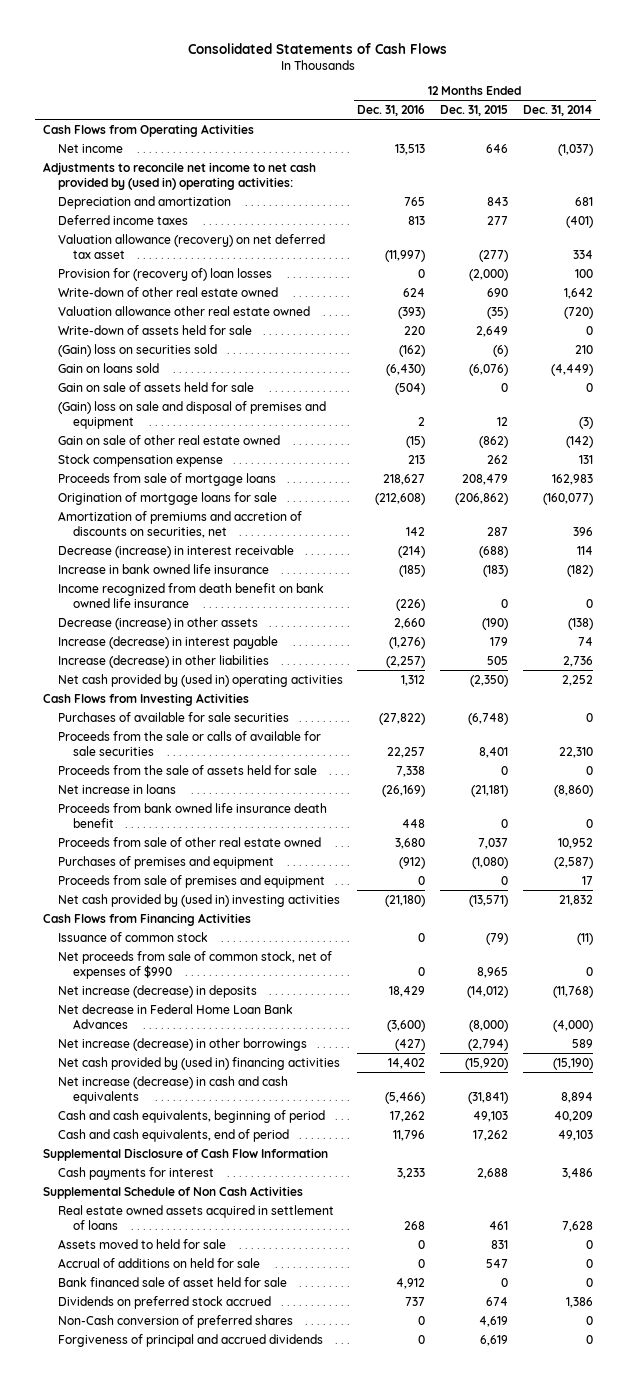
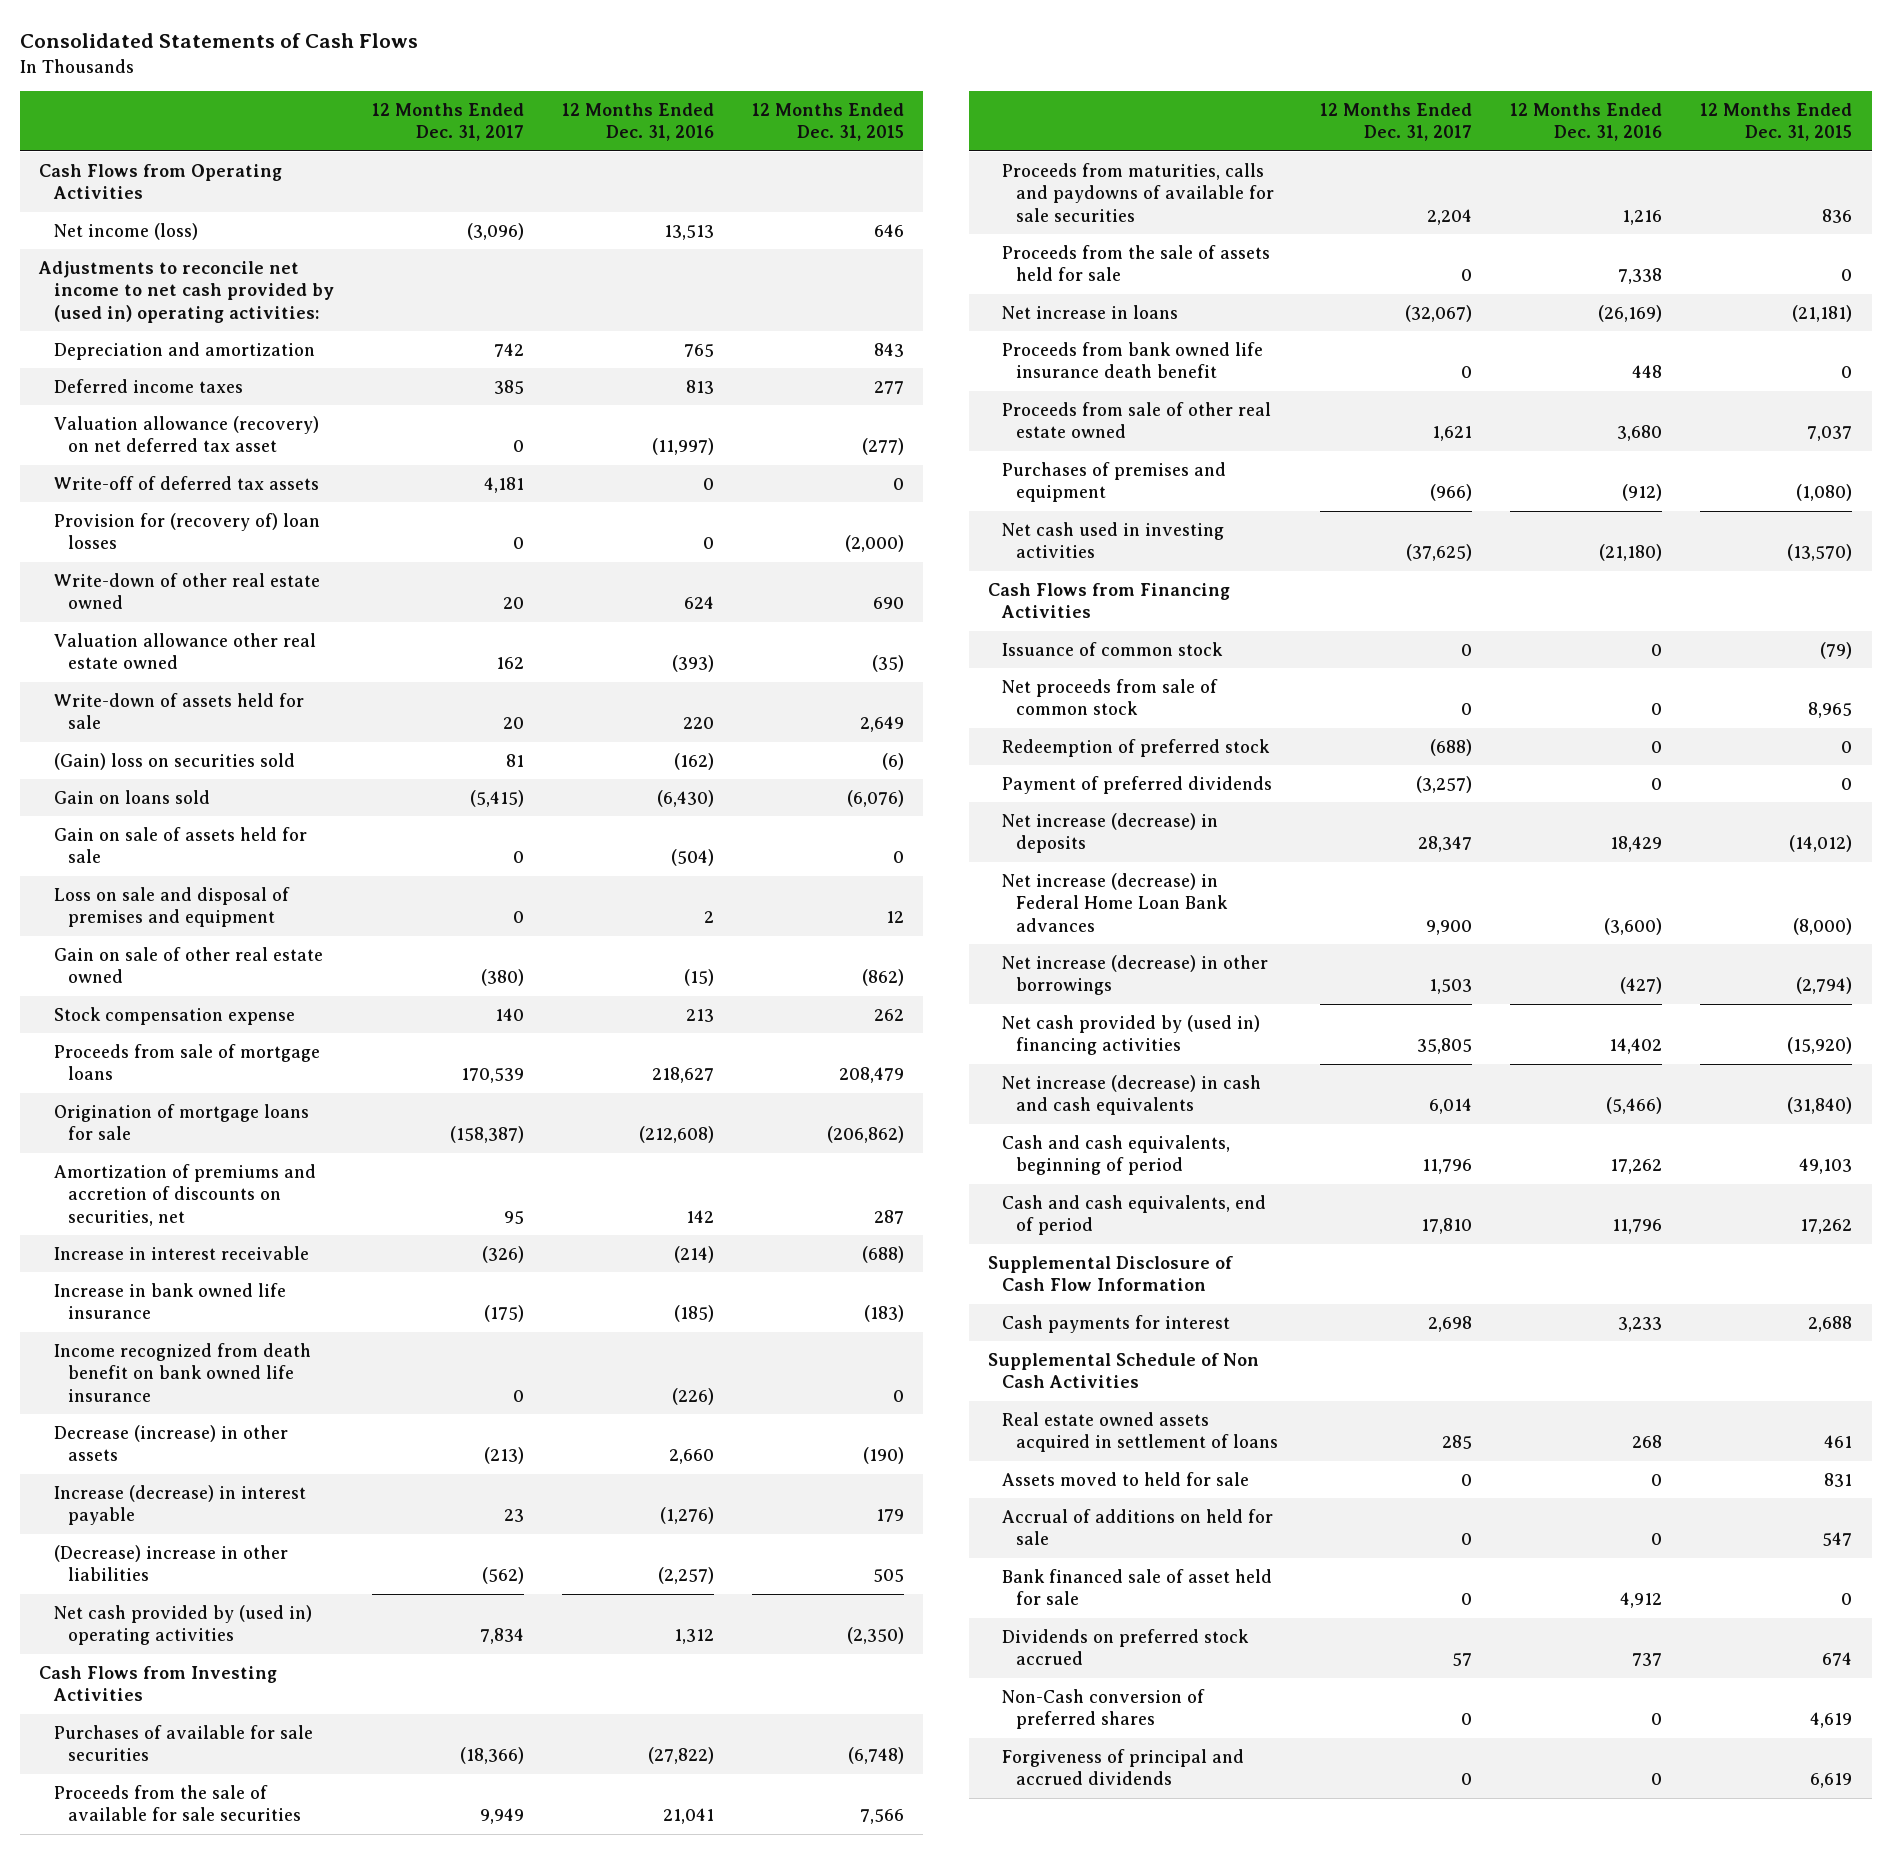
- | 12 Months Ended Dec. 31, 2016 | 12 Months Ended Dec. 31, 2015 | 12 Months Ended Dec. 31, 2014
+ | 12 Months Ended Dec. 31, 2017 | 12 Months Ended Dec. 31, 2016 | 12 Months Ended Dec. 31, 2015
- Net income | 13,513 | 646 | (1,037)
+ Net income (loss) | (3,096) | 13,513 | 646
+ Write-off of deferred tax assets | 4,181 | 0 | 0
- (Gain) loss on sale and disposal of premises and equipment | 2 | 12 | (3)
+ Loss on sale and disposal of premises and equipment | 0 | 2 | 12
- Decrease (increase) in interest receivable | (214) | (688) | 114
+ Increase in interest receivable | (326) | (214) | (688)
- Increase (decrease) in other liabilities | (2,257) | 505 | 2,736
+ (Decrease) increase in other liabilities | (562) | (2,257) | 505
- Proceeds from the sale or calls of available for sale securities | 22,257 | 8,401 | 22,310
+ Proceeds from the sale of available for sale securities | 9,949 | 21,041 | 7,566
+ Proceeds from maturities, calls and paydowns of available for sale securities | 2,204 | 1,216 | 836
- Proceeds from sale of premises and equipment | 0 | 0 | 17
- Net cash provided by (used in) investing activities | (21,180) | (13,571) | 21,832
+ Net cash used in investing activities | (37,625) | (21,180) | (13,570)
- Net proceeds from sale of common stock, net of expenses of $990 | 0 | 8,965 | 0
+ Net proceeds from sale of common stock | 0 | 0 | 8,965
+ Redeemption of preferred stock | (688) | 0 | 0
+ Payment of preferred dividends | (3,257) | 0 | 0
- Net decrease in Federal Home Loan Bank Advances | (3,600) | (8,000) | (4,000)
+ Net increase (decrease) in Federal Home Loan Bank advances | 9,900 | (3,600) | (8,000)
- Net increase (decrease) in cash and cash equivalents | (5,466) | (31,841) | 8,894
+ Net increase (decrease) in cash and cash equivalents | 6,014 | (5,466) | (31,840)

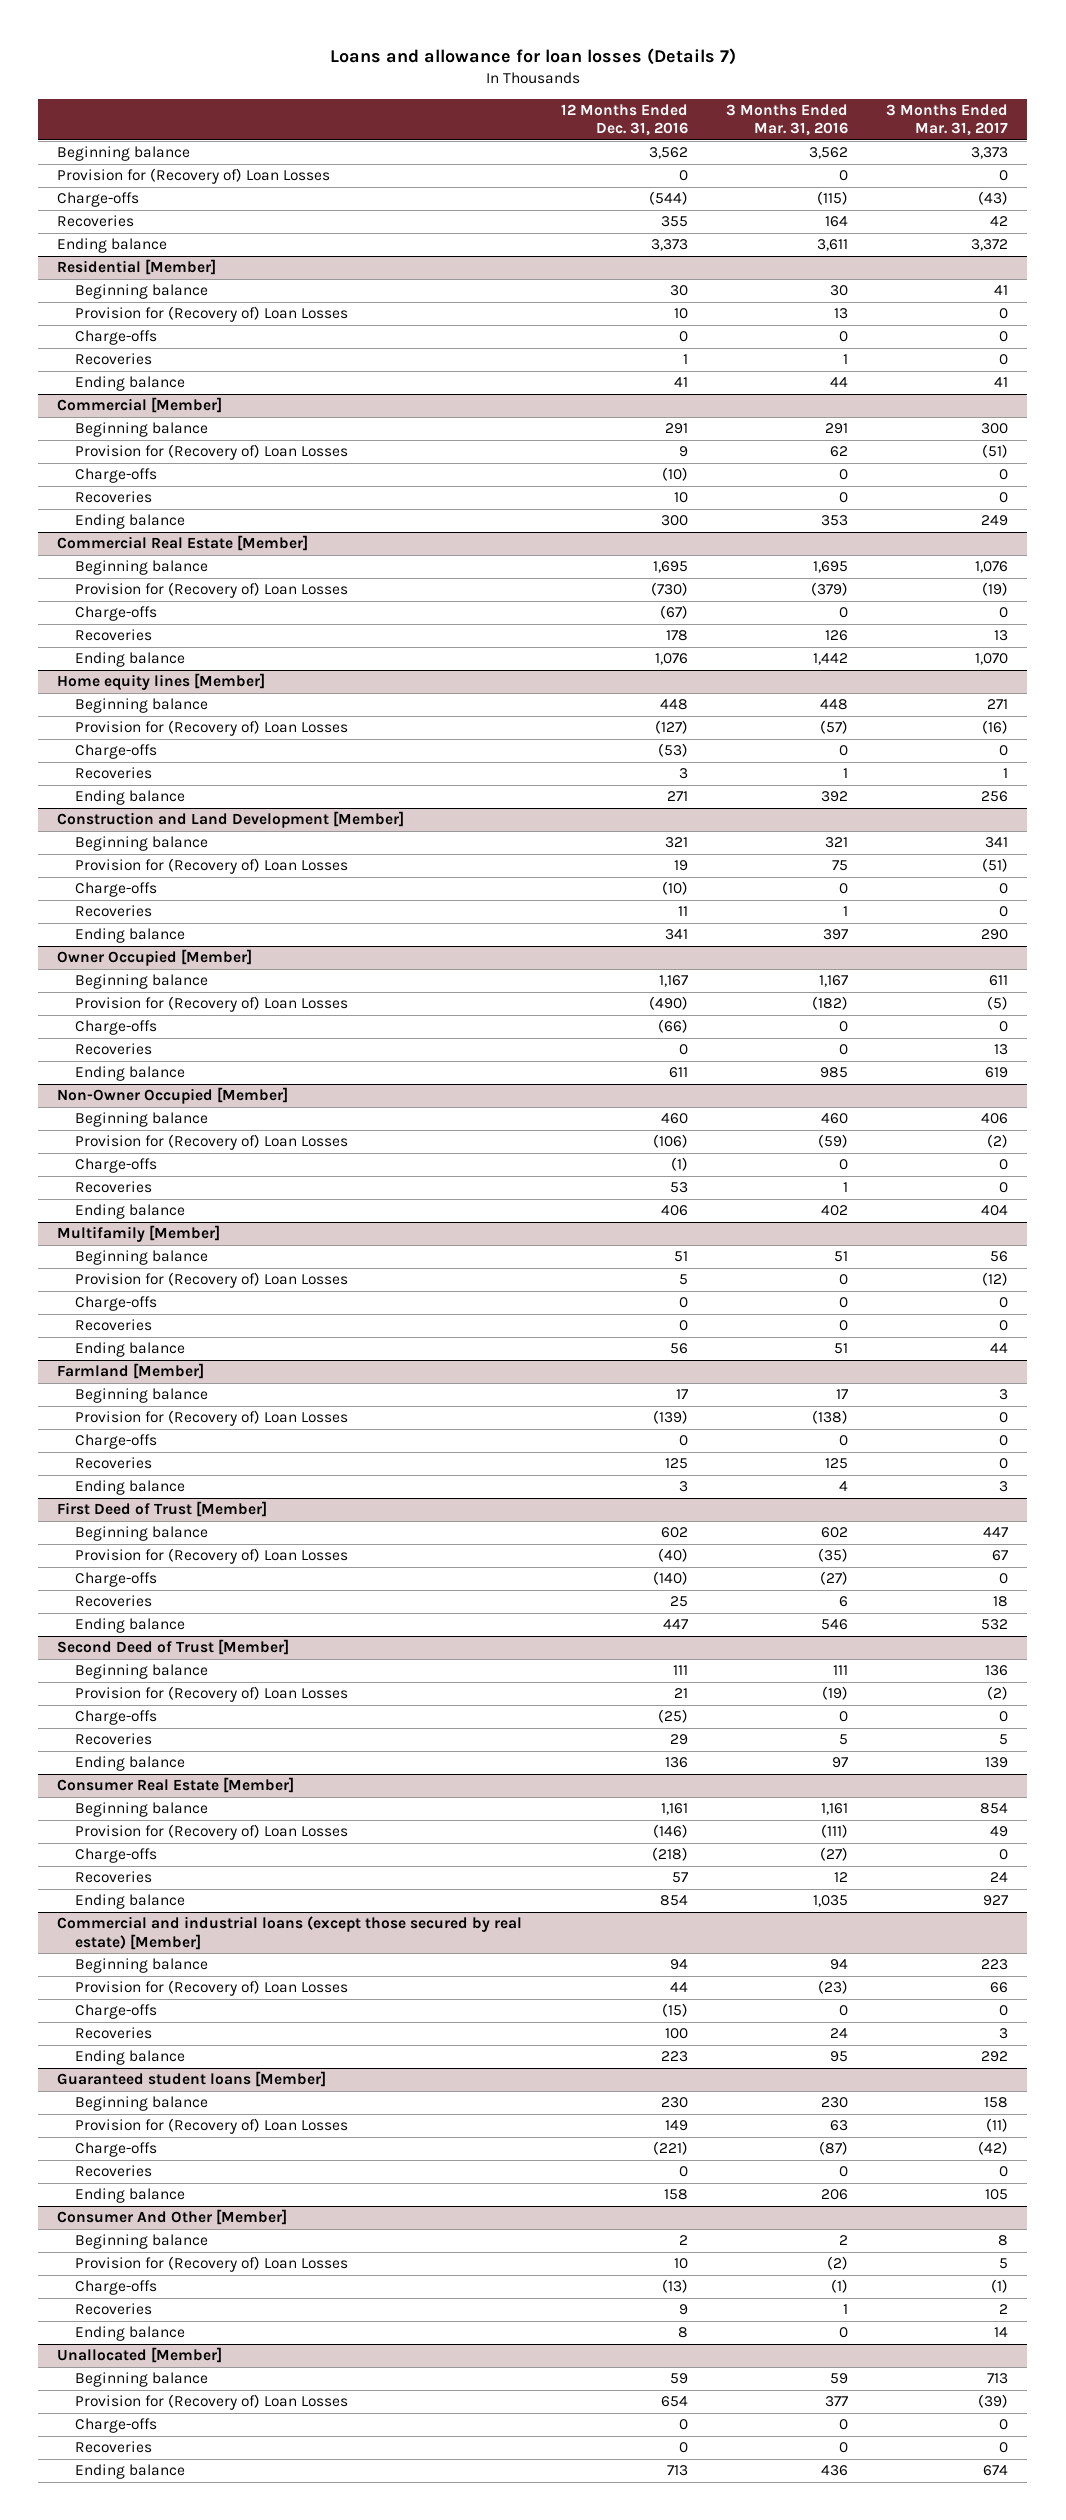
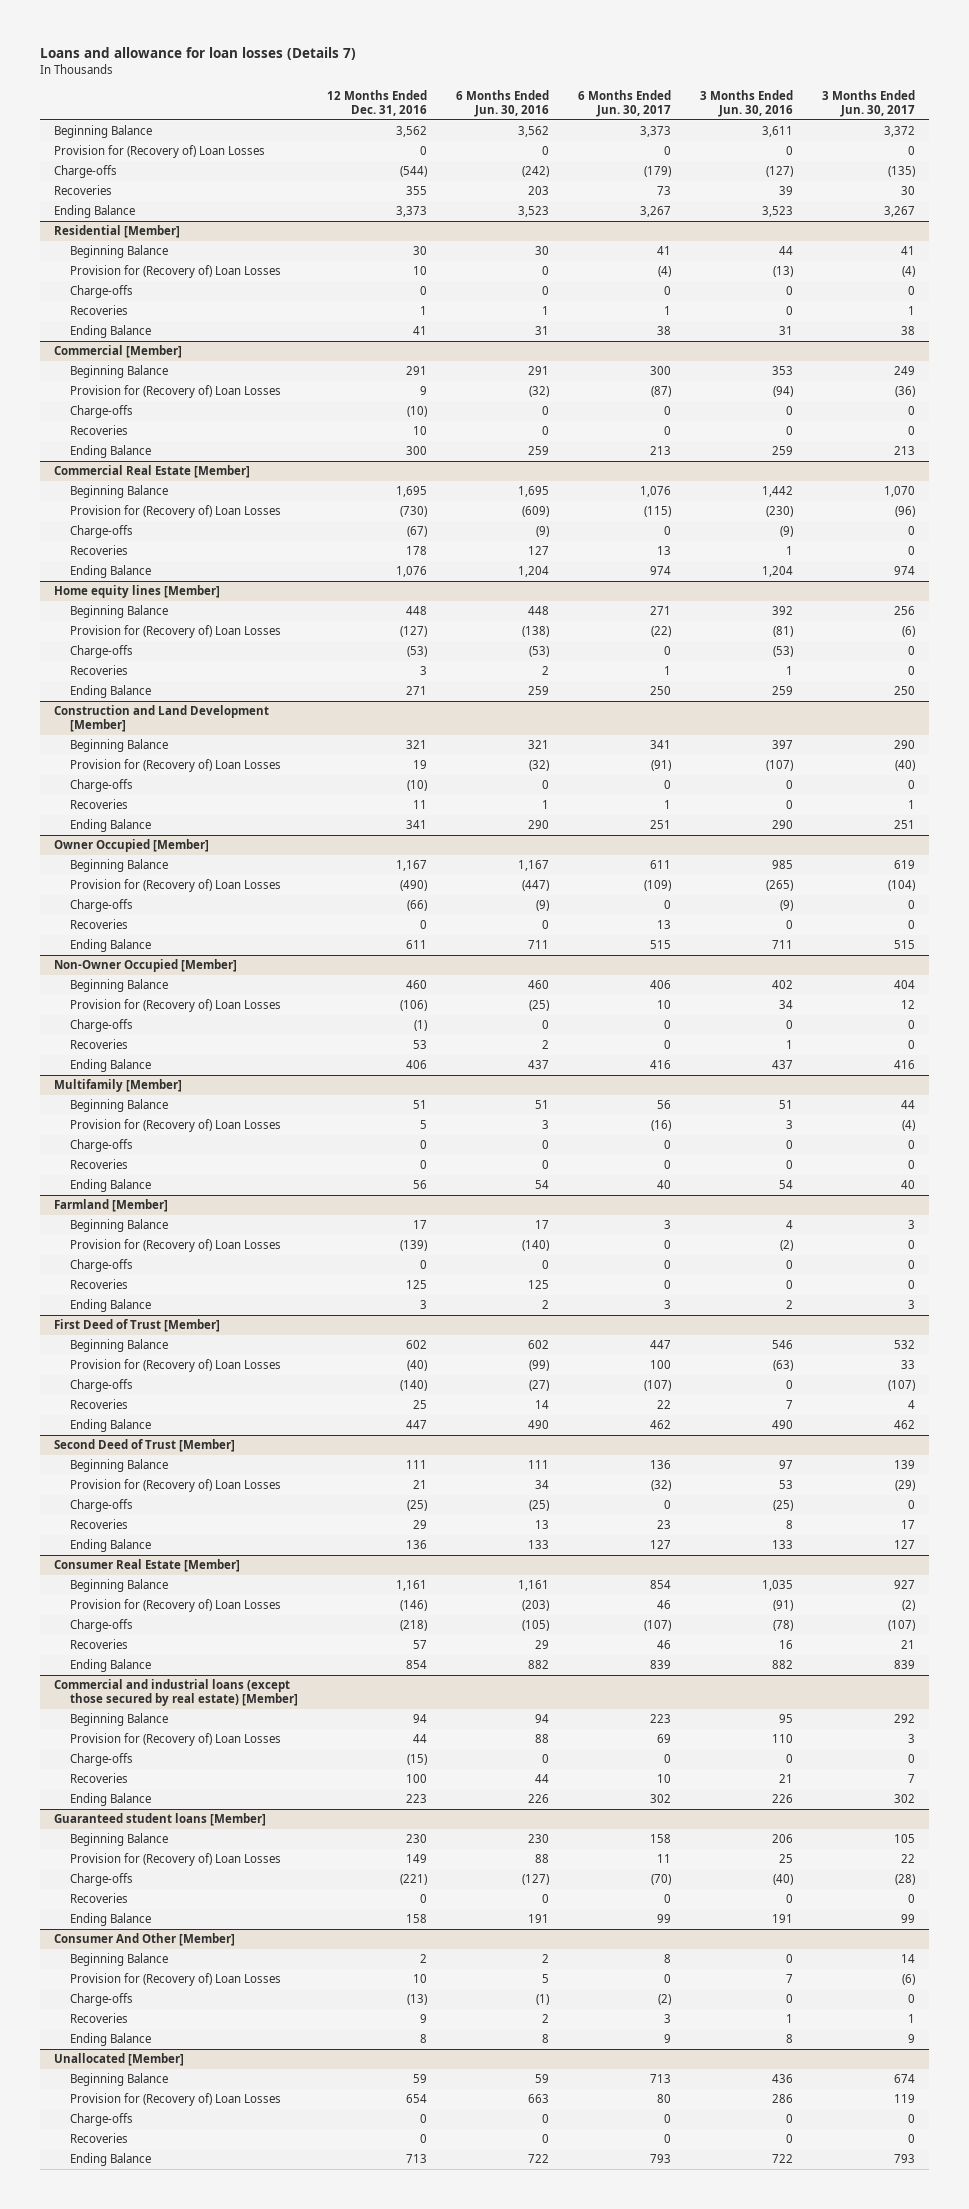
- | 12 Months Ended Dec. 31, 2016 | 3 Months Ended Mar. 31, 2016 | 3 Months Ended Mar. 31, 2017
+ | 12 Months Ended Dec. 31, 2016 | 6 Months Ended Jun. 30, 2016 | 6 Months Ended Jun. 30, 2017 | 3 Months Ended Jun. 30, 2016 | 3 Months Ended Jun. 30, 2017
- Beginning balance | 3,562 | 3,562 | 3,373
+ Beginning Balance | 3,562 | 3,562 | 3,373 | 3,611 | 3,372
- Ending balance | 3,373 | 3,611 | 3,372
+ Ending Balance | 3,373 | 3,523 | 3,267 | 3,523 | 3,267
@ Residential [Member]
- Beginning balance | 30 | 30 | 41
+ Beginning Balance | 30 | 30 | 41 | 44 | 41
- Ending balance | 41 | 44 | 41
+ Ending Balance | 41 | 31 | 38 | 31 | 38
@ Commercial [Member]
- Beginning balance | 291 | 291 | 300
+ Beginning Balance | 291 | 291 | 300 | 353 | 249
- Ending balance | 300 | 353 | 249
+ Ending Balance | 300 | 259 | 213 | 259 | 213
@ Commercial Real Estate [Member]
- Beginning balance | 1,695 | 1,695 | 1,076
+ Beginning Balance | 1,695 | 1,695 | 1,076 | 1,442 | 1,070
- Ending balance | 1,076 | 1,442 | 1,070
+ Ending Balance | 1,076 | 1,204 | 974 | 1,204 | 974
@ Home equity lines [Member]
- Beginning balance | 448 | 448 | 271
+ Beginning Balance | 448 | 448 | 271 | 392 | 256
- Ending balance | 271 | 392 | 256
+ Ending Balance | 271 | 259 | 250 | 259 | 250
@ Construction and Land Development [Member]
- Beginning balance | 321 | 321 | 341
+ Beginning Balance | 321 | 321 | 341 | 397 | 290
- Ending balance | 341 | 397 | 290
+ Ending Balance | 341 | 290 | 251 | 290 | 251
@ Owner Occupied [Member]
- Beginning balance | 1,167 | 1,167 | 611
+ Beginning Balance | 1,167 | 1,167 | 611 | 985 | 619
- Ending balance | 611 | 985 | 619
+ Ending Balance | 611 | 711 | 515 | 711 | 515
@ Non-Owner Occupied [Member]
- Beginning balance | 460 | 460 | 406
+ Beginning Balance | 460 | 460 | 406 | 402 | 404
- Ending balance | 406 | 402 | 404
+ Ending Balance | 406 | 437 | 416 | 437 | 416
@ Multifamily [Member]
- Beginning balance | 51 | 51 | 56
+ Beginning Balance | 51 | 51 | 56 | 51 | 44
- Ending balance | 56 | 51 | 44
+ Ending Balance | 56 | 54 | 40 | 54 | 40
@ Farmland [Member]
- Beginning balance | 17 | 17 | 3
+ Beginning Balance | 17 | 17 | 3 | 4 | 3
- Ending balance | 3 | 4 | 3
+ Ending Balance | 3 | 2 | 3 | 2 | 3
@ First Deed of Trust [Member]
- Beginning balance | 602 | 602 | 447
+ Beginning Balance | 602 | 602 | 447 | 546 | 532
- Ending balance | 447 | 546 | 532
+ Ending Balance | 447 | 490 | 462 | 490 | 462
@ Second Deed of Trust [Member]
- Beginning balance | 111 | 111 | 136
+ Beginning Balance | 111 | 111 | 136 | 97 | 139
- Ending balance | 136 | 97 | 139
+ Ending Balance | 136 | 133 | 127 | 133 | 127
@ Consumer Real Estate [Member]
- Beginning balance | 1,161 | 1,161 | 854
+ Beginning Balance | 1,161 | 1,161 | 854 | 1,035 | 927
- Ending balance | 854 | 1,035 | 927
+ Ending Balance | 854 | 882 | 839 | 882 | 839
@ Commercial and industrial loans (except those secured by real estate) [Member]
- Beginning balance | 94 | 94 | 223
+ Beginning Balance | 94 | 94 | 223 | 95 | 292
- Ending balance | 223 | 95 | 292
+ Ending Balance | 223 | 226 | 302 | 226 | 302
@ Guaranteed student loans [Member]
- Beginning balance | 230 | 230 | 158
+ Beginning Balance | 230 | 230 | 158 | 206 | 105
- Ending balance | 158 | 206 | 105
+ Ending Balance | 158 | 191 | 99 | 191 | 99
@ Consumer And Other [Member]
- Beginning balance | 2 | 2 | 8
+ Beginning Balance | 2 | 2 | 8 | 0 | 14
- Ending balance | 8 | 0 | 14
+ Ending Balance | 8 | 8 | 9 | 8 | 9
@ Unallocated [Member]
- Beginning balance | 59 | 59 | 713
+ Beginning Balance | 59 | 59 | 713 | 436 | 674
- Ending balance | 713 | 436 | 674
+ Ending Balance | 713 | 722 | 793 | 722 | 793

